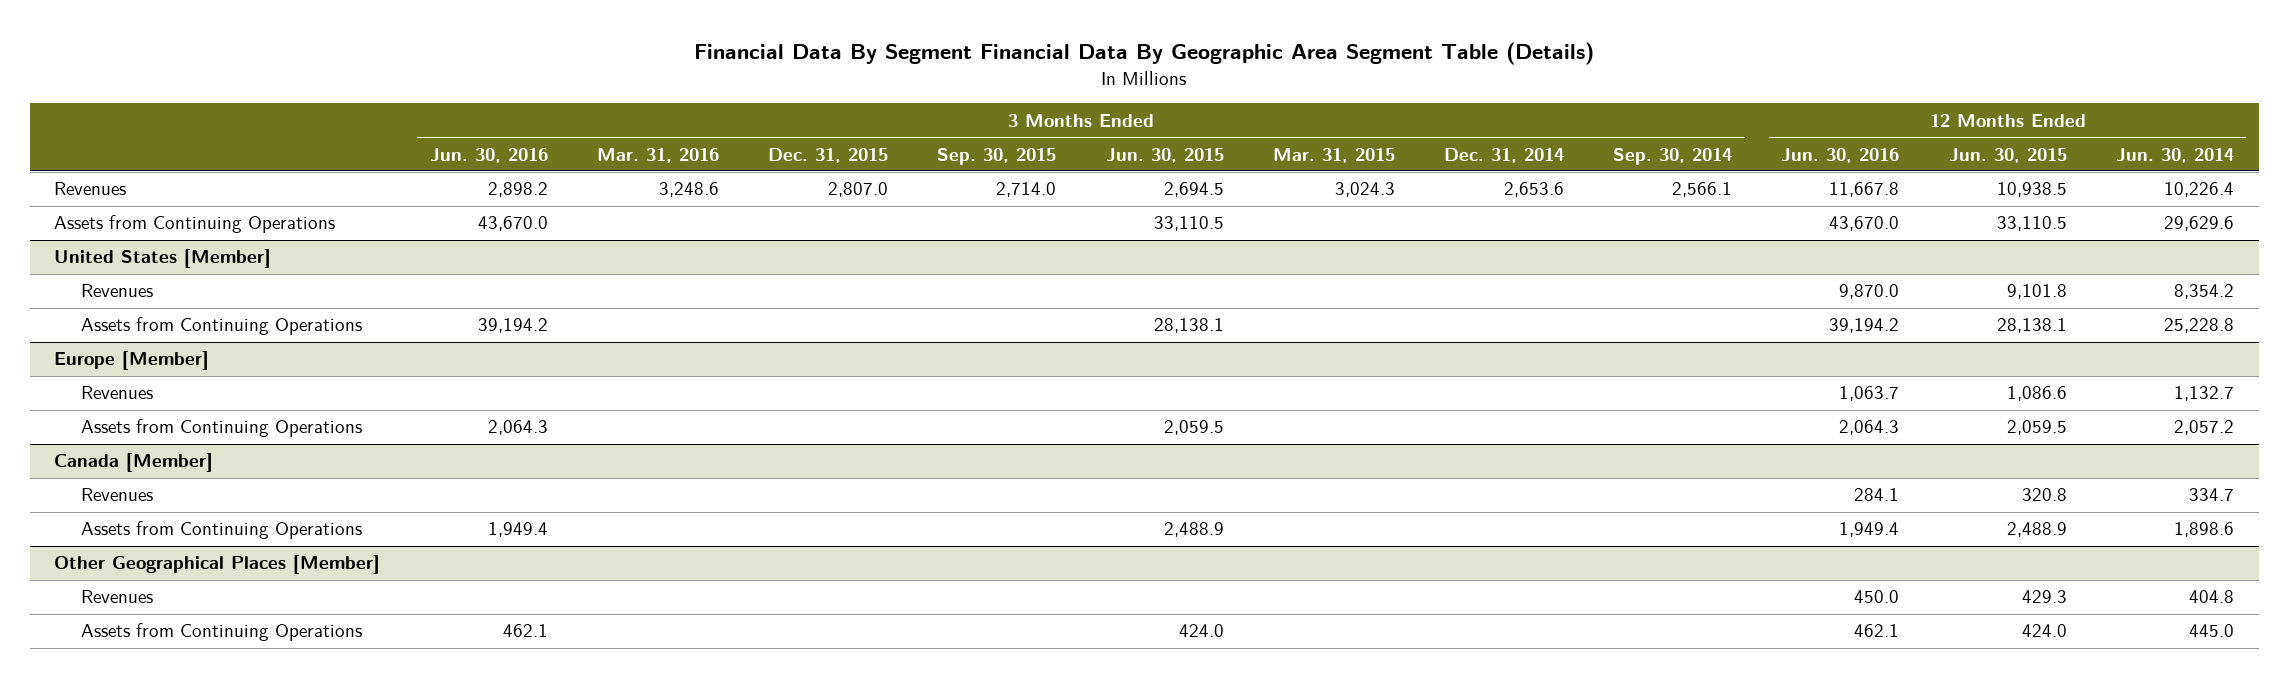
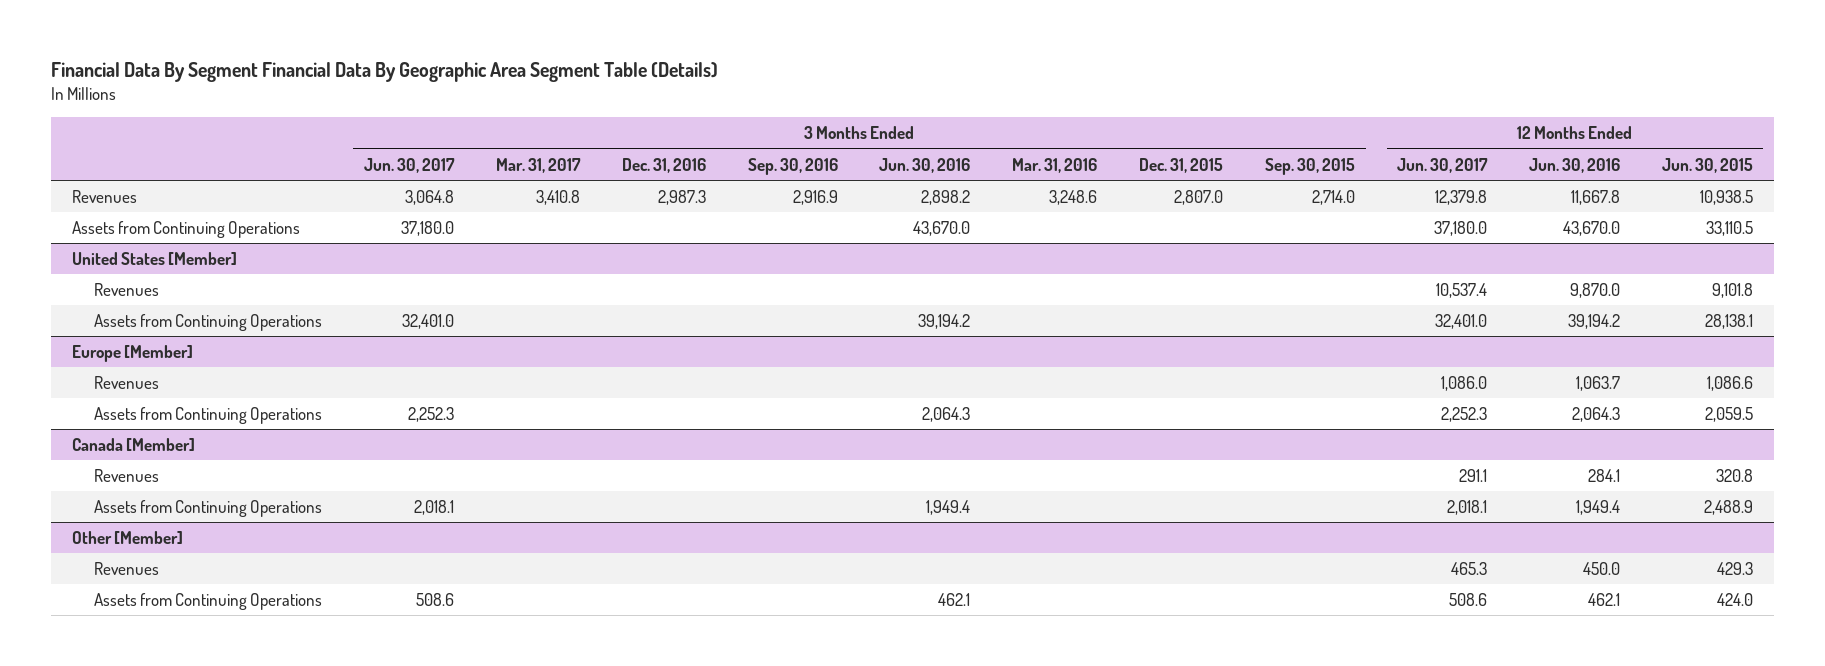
- | 3 Months Ended Jun. 30, 2016 | 3 Months Ended Mar. 31, 2016 | 3 Months Ended Dec. 31, 2015 | 3 Months Ended Sep. 30, 2015 | 3 Months Ended Jun. 30, 2015 | 3 Months Ended Mar. 31, 2015 | 3 Months Ended Dec. 31, 2014 | 3 Months Ended Sep. 30, 2014 | 12 Months Ended Jun. 30, 2016 | 12 Months Ended Jun. 30, 2015 | 12 Months Ended Jun. 30, 2014
+ | 3 Months Ended Jun. 30, 2017 | 3 Months Ended Mar. 31, 2017 | 3 Months Ended Dec. 31, 2016 | 3 Months Ended Sep. 30, 2016 | 3 Months Ended Jun. 30, 2016 | 3 Months Ended Mar. 31, 2016 | 3 Months Ended Dec. 31, 2015 | 3 Months Ended Sep. 30, 2015 | 12 Months Ended Jun. 30, 2017 | 12 Months Ended Jun. 30, 2016 | 12 Months Ended Jun. 30, 2015
- Other Geographical Places [Member]
+ Other [Member]

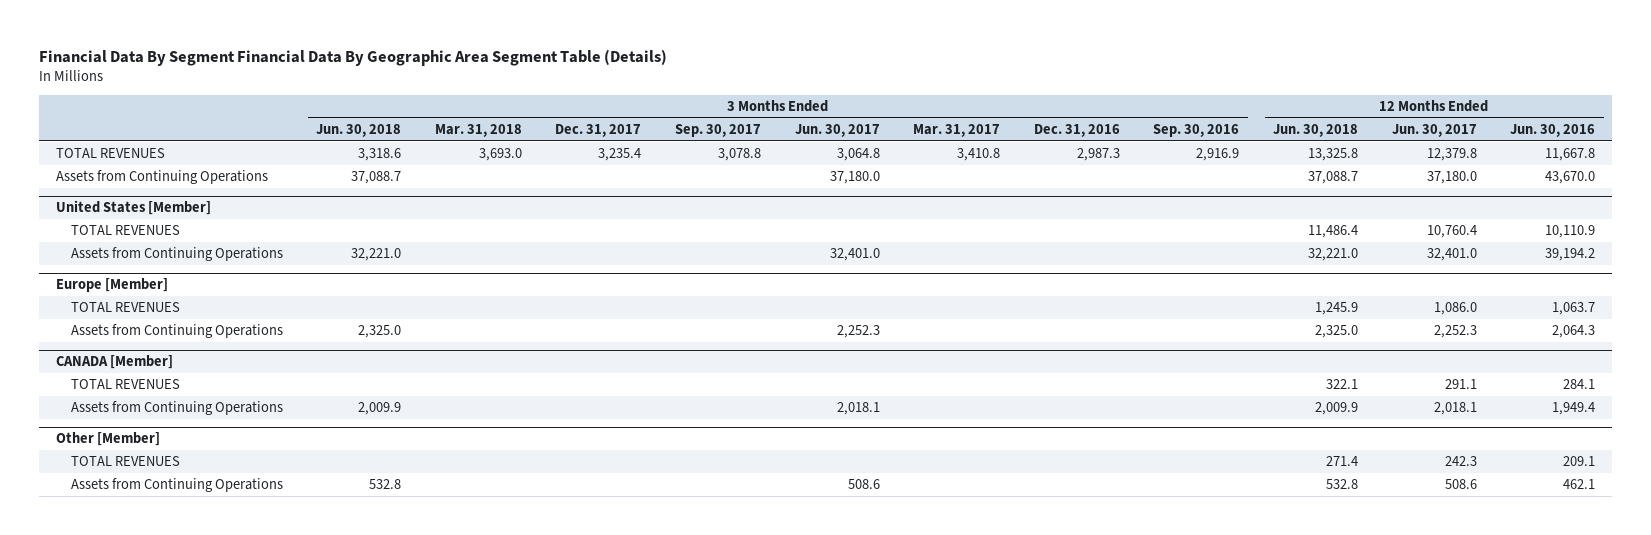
- | 3 Months Ended Jun. 30, 2017 | 3 Months Ended Mar. 31, 2017 | 3 Months Ended Dec. 31, 2016 | 3 Months Ended Sep. 30, 2016 | 3 Months Ended Jun. 30, 2016 | 3 Months Ended Mar. 31, 2016 | 3 Months Ended Dec. 31, 2015 | 3 Months Ended Sep. 30, 2015 | 12 Months Ended Jun. 30, 2017 | 12 Months Ended Jun. 30, 2016 | 12 Months Ended Jun. 30, 2015
+ | 3 Months Ended Jun. 30, 2018 | 3 Months Ended Mar. 31, 2018 | 3 Months Ended Dec. 31, 2017 | 3 Months Ended Sep. 30, 2017 | 3 Months Ended Jun. 30, 2017 | 3 Months Ended Mar. 31, 2017 | 3 Months Ended Dec. 31, 2016 | 3 Months Ended Sep. 30, 2016 | 12 Months Ended Jun. 30, 2018 | 12 Months Ended Jun. 30, 2017 | 12 Months Ended Jun. 30, 2016
- Revenues | 3,064.8 | 3,410.8 | 2,987.3 | 2,916.9 | 2,898.2 | 3,248.6 | 2,807.0 | 2,714.0 | 12,379.8 | 11,667.8 | 10,938.5
+ TOTAL REVENUES | 3,318.6 | 3,693.0 | 3,235.4 | 3,078.8 | 3,064.8 | 3,410.8 | 2,987.3 | 2,916.9 | 13,325.8 | 12,379.8 | 11,667.8
@ United States [Member]
- Revenues | | | | | | | | | 10,537.4 | 9,870.0 | 9,101.8
+ TOTAL REVENUES | | | | | | | | | 11,486.4 | 10,760.4 | 10,110.9
@ Europe [Member]
- Revenues | | | | | | | | | 1,086.0 | 1,063.7 | 1,086.6
+ TOTAL REVENUES | | | | | | | | | 1,245.9 | 1,086.0 | 1,063.7
- Canada [Member]
- Revenues | | | | | | | | | 291.1 | 284.1 | 320.8
+ CANADA [Member]
+ TOTAL REVENUES | | | | | | | | | 322.1 | 291.1 | 284.1
@ Other [Member]
- Revenues | | | | | | | | | 465.3 | 450.0 | 429.3
+ TOTAL REVENUES | | | | | | | | | 271.4 | 242.3 | 209.1

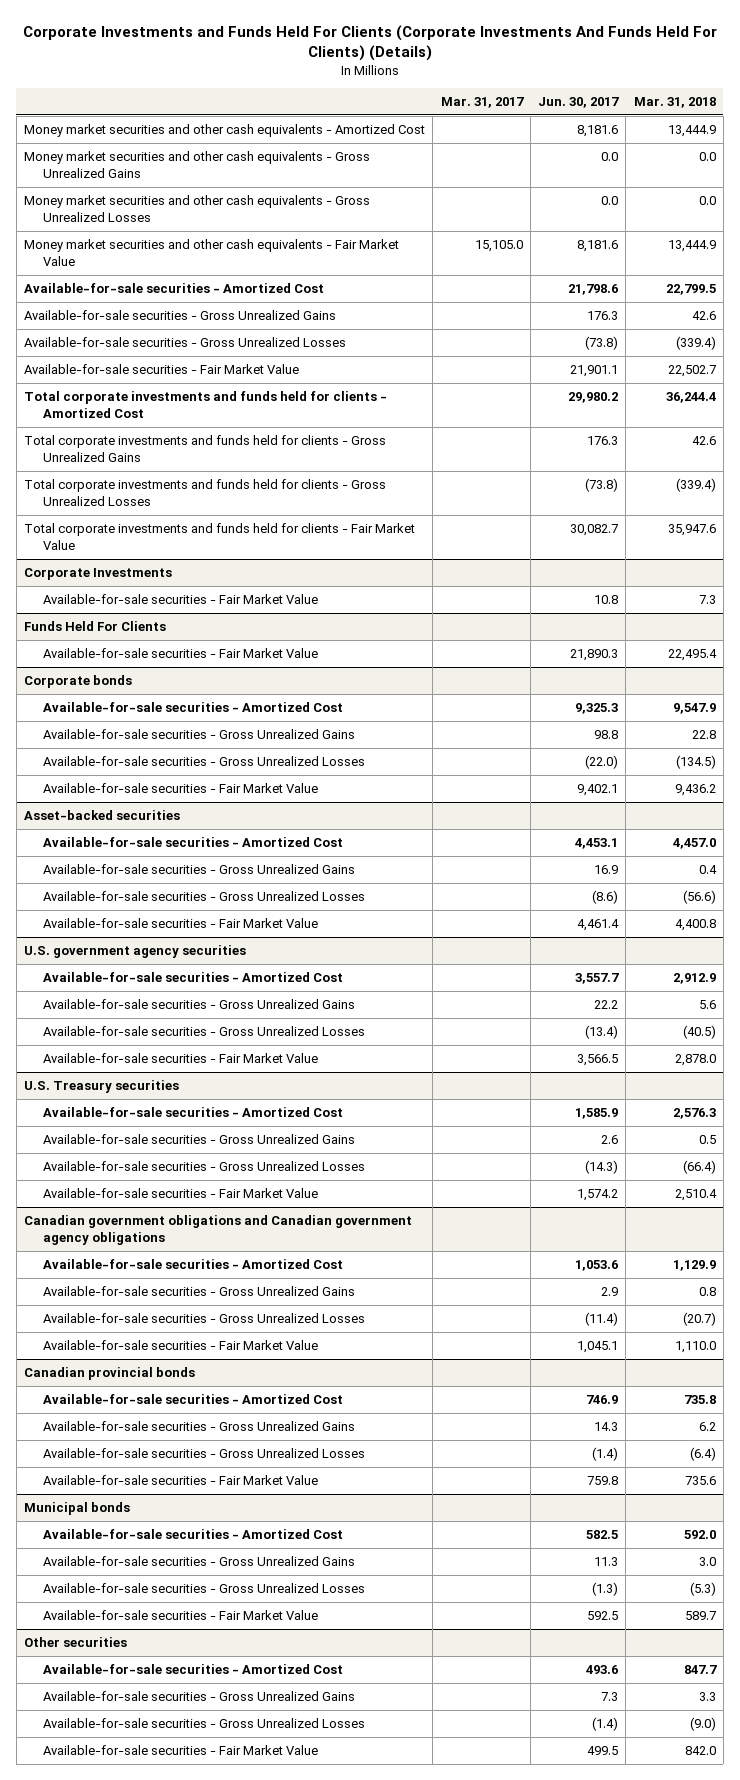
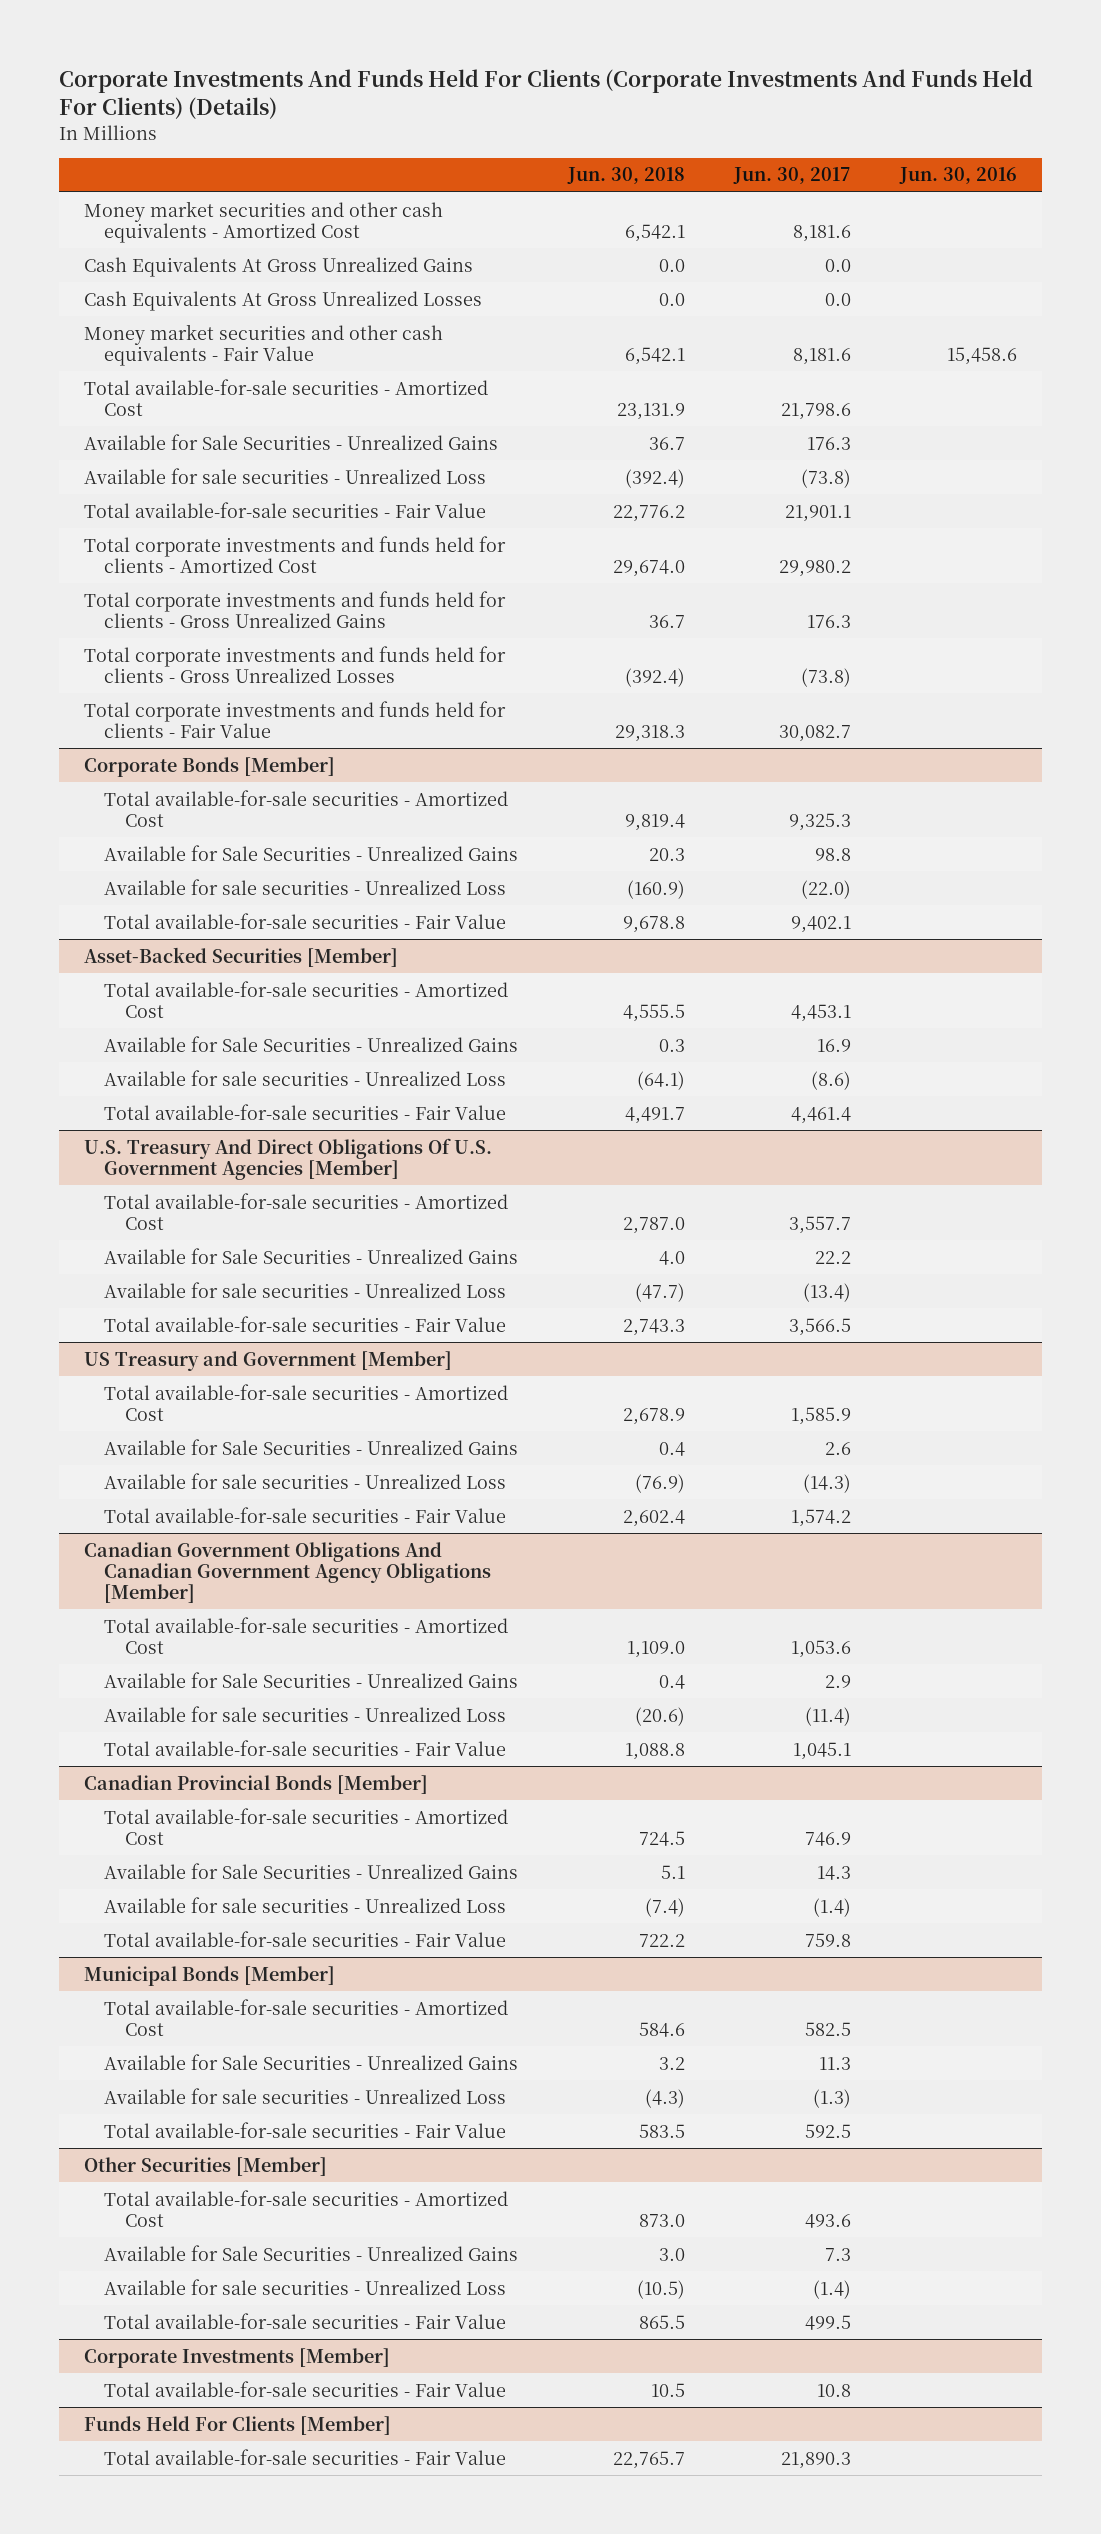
- Corporate Investments and Funds Held For Clients (Corporate Investments And Funds Held For Clients) (Details)
+ Corporate Investments And Funds Held For Clients (Corporate Investments And Funds Held For Clients) (Details)
- | Mar. 31, 2017 | Jun. 30, 2017 | Mar. 31, 2018
+ | Jun. 30, 2018 | Jun. 30, 2017 | Jun. 30, 2016
- Money market securities and other cash equivalents - Gross Unrealized Gains | | 0.0 | 0.0
- Money market securities and other cash equivalents - Gross Unrealized Losses | | 0.0 | 0.0
- Money market securities and other cash equivalents - Fair Market Value | 15,105.0 | 8,181.6 | 13,444.9
- Available-for-sale securities - Amortized Cost | | 21,798.6 | 22,799.5
- Available-for-sale securities - Gross Unrealized Gains | | 176.3 | 42.6
- Available-for-sale securities - Gross Unrealized Losses | | (73.8) | (339.4)
- Available-for-sale securities - Fair Market Value | | 21,901.1 | 22,502.7
+ Cash Equivalents At Gross Unrealized Gains | 0.0 | 0.0 |
+ Cash Equivalents At Gross Unrealized Losses | 0.0 | 0.0 |
+ Money market securities and other cash equivalents - Fair Value | 6,542.1 | 8,181.6 | 15,458.6
+ Total available-for-sale securities - Amortized Cost | 23,131.9 | 21,798.6 |
+ Available for Sale Securities - Unrealized Gains | 36.7 | 176.3 |
+ Available for sale securities - Unrealized Loss | (392.4) | (73.8) |
+ Total available-for-sale securities - Fair Value | 22,776.2 | 21,901.1 |
- Total corporate investments and funds held for clients - Fair Market Value | | 30,082.7 | 35,947.6
- Corporate Investments
- Available-for-sale securities - Fair Market Value | | 10.8 | 7.3
- Funds Held For Clients
- Available-for-sale securities - Fair Market Value | | 21,890.3 | 22,495.4
- Corporate bonds
- Available-for-sale securities - Amortized Cost | | 9,325.3 | 9,547.9
- Available-for-sale securities - Gross Unrealized Gains | | 98.8 | 22.8
- Available-for-sale securities - Gross Unrealized Losses | | (22.0) | (134.5)
- Available-for-sale securities - Fair Market Value | | 9,402.1 | 9,436.2
- Asset-backed securities
- Available-for-sale securities - Amortized Cost | | 4,453.1 | 4,457.0
- Available-for-sale securities - Gross Unrealized Gains | | 16.9 | 0.4
- Available-for-sale securities - Gross Unrealized Losses | | (8.6) | (56.6)
- Available-for-sale securities - Fair Market Value | | 4,461.4 | 4,400.8
- U.S. government agency securities
- Available-for-sale securities - Amortized Cost | | 3,557.7 | 2,912.9
- Available-for-sale securities - Gross Unrealized Gains | | 22.2 | 5.6
- Available-for-sale securities - Gross Unrealized Losses | | (13.4) | (40.5)
- Available-for-sale securities - Fair Market Value | | 3,566.5 | 2,878.0
- U.S. Treasury securities
- Available-for-sale securities - Amortized Cost | | 1,585.9 | 2,576.3
- Available-for-sale securities - Gross Unrealized Gains | | 2.6 | 0.5
- Available-for-sale securities - Gross Unrealized Losses | | (14.3) | (66.4)
- Available-for-sale securities - Fair Market Value | | 1,574.2 | 2,510.4
- Canadian government obligations and Canadian government agency obligations
- Available-for-sale securities - Amortized Cost | | 1,053.6 | 1,129.9
- Available-for-sale securities - Gross Unrealized Gains | | 2.9 | 0.8
- Available-for-sale securities - Gross Unrealized Losses | | (11.4) | (20.7)
- Available-for-sale securities - Fair Market Value | | 1,045.1 | 1,110.0
- Canadian provincial bonds
- Available-for-sale securities - Amortized Cost | | 746.9 | 735.8
- Available-for-sale securities - Gross Unrealized Gains | | 14.3 | 6.2
- Available-for-sale securities - Gross Unrealized Losses | | (1.4) | (6.4)
- Available-for-sale securities - Fair Market Value | | 759.8 | 735.6
- Municipal bonds
- Available-for-sale securities - Amortized Cost | | 582.5 | 592.0
- Available-for-sale securities - Gross Unrealized Gains | | 11.3 | 3.0
- Available-for-sale securities - Gross Unrealized Losses | | (1.3) | (5.3)
- Available-for-sale securities - Fair Market Value | | 592.5 | 589.7
- Other securities
- Available-for-sale securities - Amortized Cost | | 493.6 | 847.7
- Available-for-sale securities - Gross Unrealized Gains | | 7.3 | 3.3
- Available-for-sale securities - Gross Unrealized Losses | | (1.4) | (9.0)
- Available-for-sale securities - Fair Market Value | | 499.5 | 842.0
+ Total corporate investments and funds held for clients - Fair Value | 29,318.3 | 30,082.7 |
+ Corporate Bonds [Member]
+ Total available-for-sale securities - Amortized Cost | 9,819.4 | 9,325.3 |
+ Available for Sale Securities - Unrealized Gains | 20.3 | 98.8 |
+ Available for sale securities - Unrealized Loss | (160.9) | (22.0) |
+ Total available-for-sale securities - Fair Value | 9,678.8 | 9,402.1 |
+ Asset-Backed Securities [Member]
+ Total available-for-sale securities - Amortized Cost | 4,555.5 | 4,453.1 |
+ Available for Sale Securities - Unrealized Gains | 0.3 | 16.9 |
+ Available for sale securities - Unrealized Loss | (64.1) | (8.6) |
+ Total available-for-sale securities - Fair Value | 4,491.7 | 4,461.4 |
+ U.S. Treasury And Direct Obligations Of U.S. Government Agencies [Member]
+ Total available-for-sale securities - Amortized Cost | 2,787.0 | 3,557.7 |
+ Available for Sale Securities - Unrealized Gains | 4.0 | 22.2 |
+ Available for sale securities - Unrealized Loss | (47.7) | (13.4) |
+ Total available-for-sale securities - Fair Value | 2,743.3 | 3,566.5 |
+ US Treasury and Government [Member]
+ Total available-for-sale securities - Amortized Cost | 2,678.9 | 1,585.9 |
+ Available for Sale Securities - Unrealized Gains | 0.4 | 2.6 |
+ Available for sale securities - Unrealized Loss | (76.9) | (14.3) |
+ Total available-for-sale securities - Fair Value | 2,602.4 | 1,574.2 |
+ Canadian Government Obligations And Canadian Government Agency Obligations [Member]
+ Total available-for-sale securities - Amortized Cost | 1,109.0 | 1,053.6 |
+ Available for Sale Securities - Unrealized Gains | 0.4 | 2.9 |
+ Available for sale securities - Unrealized Loss | (20.6) | (11.4) |
+ Total available-for-sale securities - Fair Value | 1,088.8 | 1,045.1 |
+ Canadian Provincial Bonds [Member]
+ Total available-for-sale securities - Amortized Cost | 724.5 | 746.9 |
+ Available for Sale Securities - Unrealized Gains | 5.1 | 14.3 |
+ Available for sale securities - Unrealized Loss | (7.4) | (1.4) |
+ Total available-for-sale securities - Fair Value | 722.2 | 759.8 |
+ Municipal Bonds [Member]
+ Total available-for-sale securities - Amortized Cost | 584.6 | 582.5 |
+ Available for Sale Securities - Unrealized Gains | 3.2 | 11.3 |
+ Available for sale securities - Unrealized Loss | (4.3) | (1.3) |
+ Total available-for-sale securities - Fair Value | 583.5 | 592.5 |
+ Other Securities [Member]
+ Total available-for-sale securities - Amortized Cost | 873.0 | 493.6 |
+ Available for Sale Securities - Unrealized Gains | 3.0 | 7.3 |
+ Available for sale securities - Unrealized Loss | (10.5) | (1.4) |
+ Total available-for-sale securities - Fair Value | 865.5 | 499.5 |
+ Corporate Investments [Member]
+ Total available-for-sale securities - Fair Value | 10.5 | 10.8 |
+ Funds Held For Clients [Member]
+ Total available-for-sale securities - Fair Value | 22,765.7 | 21,890.3 |

